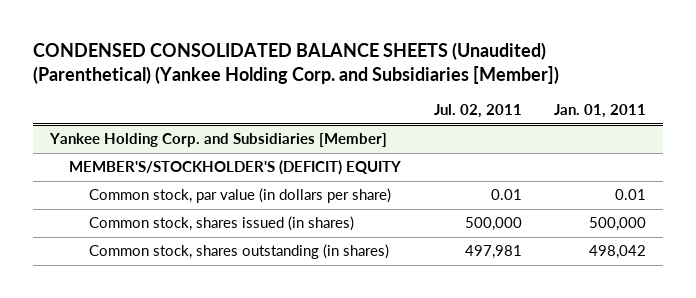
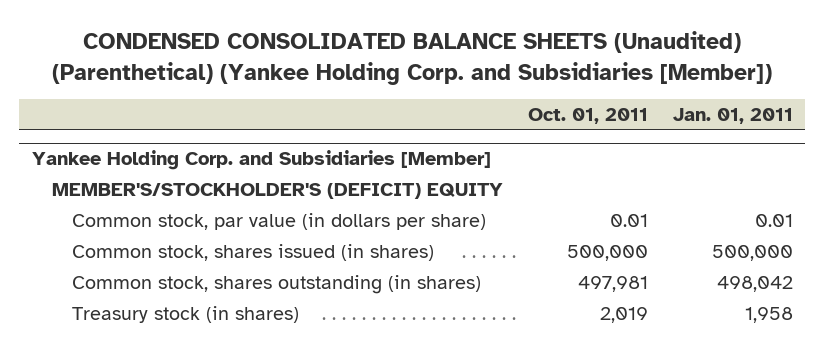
- | Jul. 02, 2011 | Jan. 01, 2011
+ | Oct. 01, 2011 | Jan. 01, 2011
@ Yankee Holding Corp. and Subsidiaries [Member]
+ Treasury stock (in shares) | 2,019 | 1,958

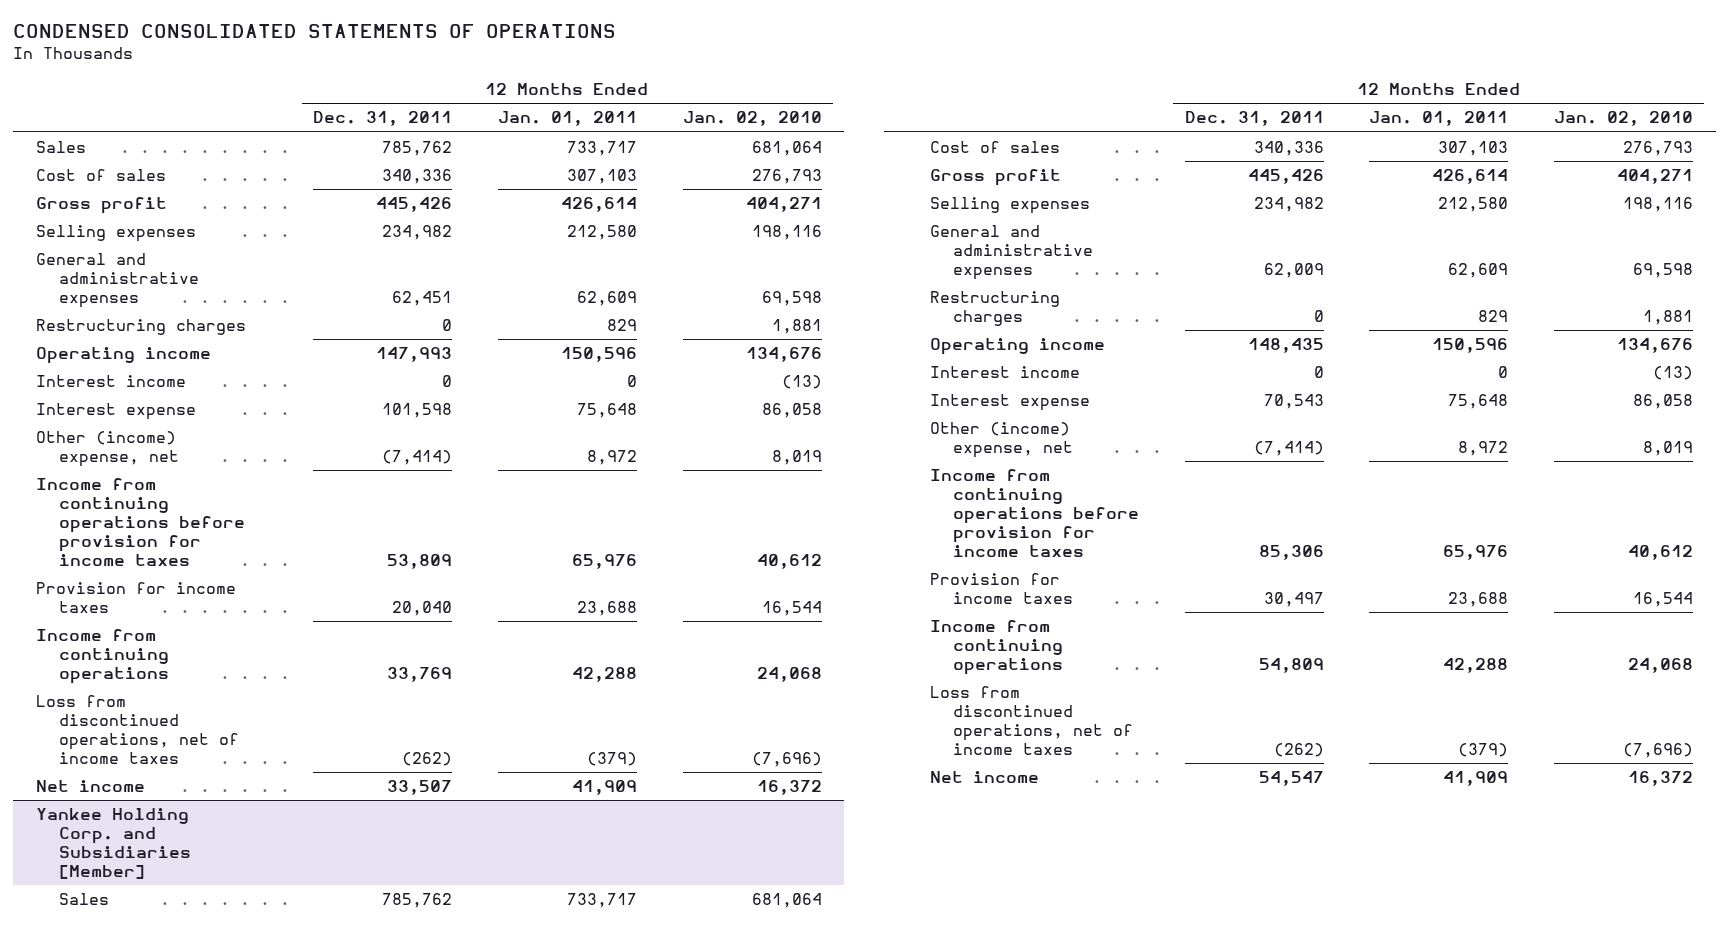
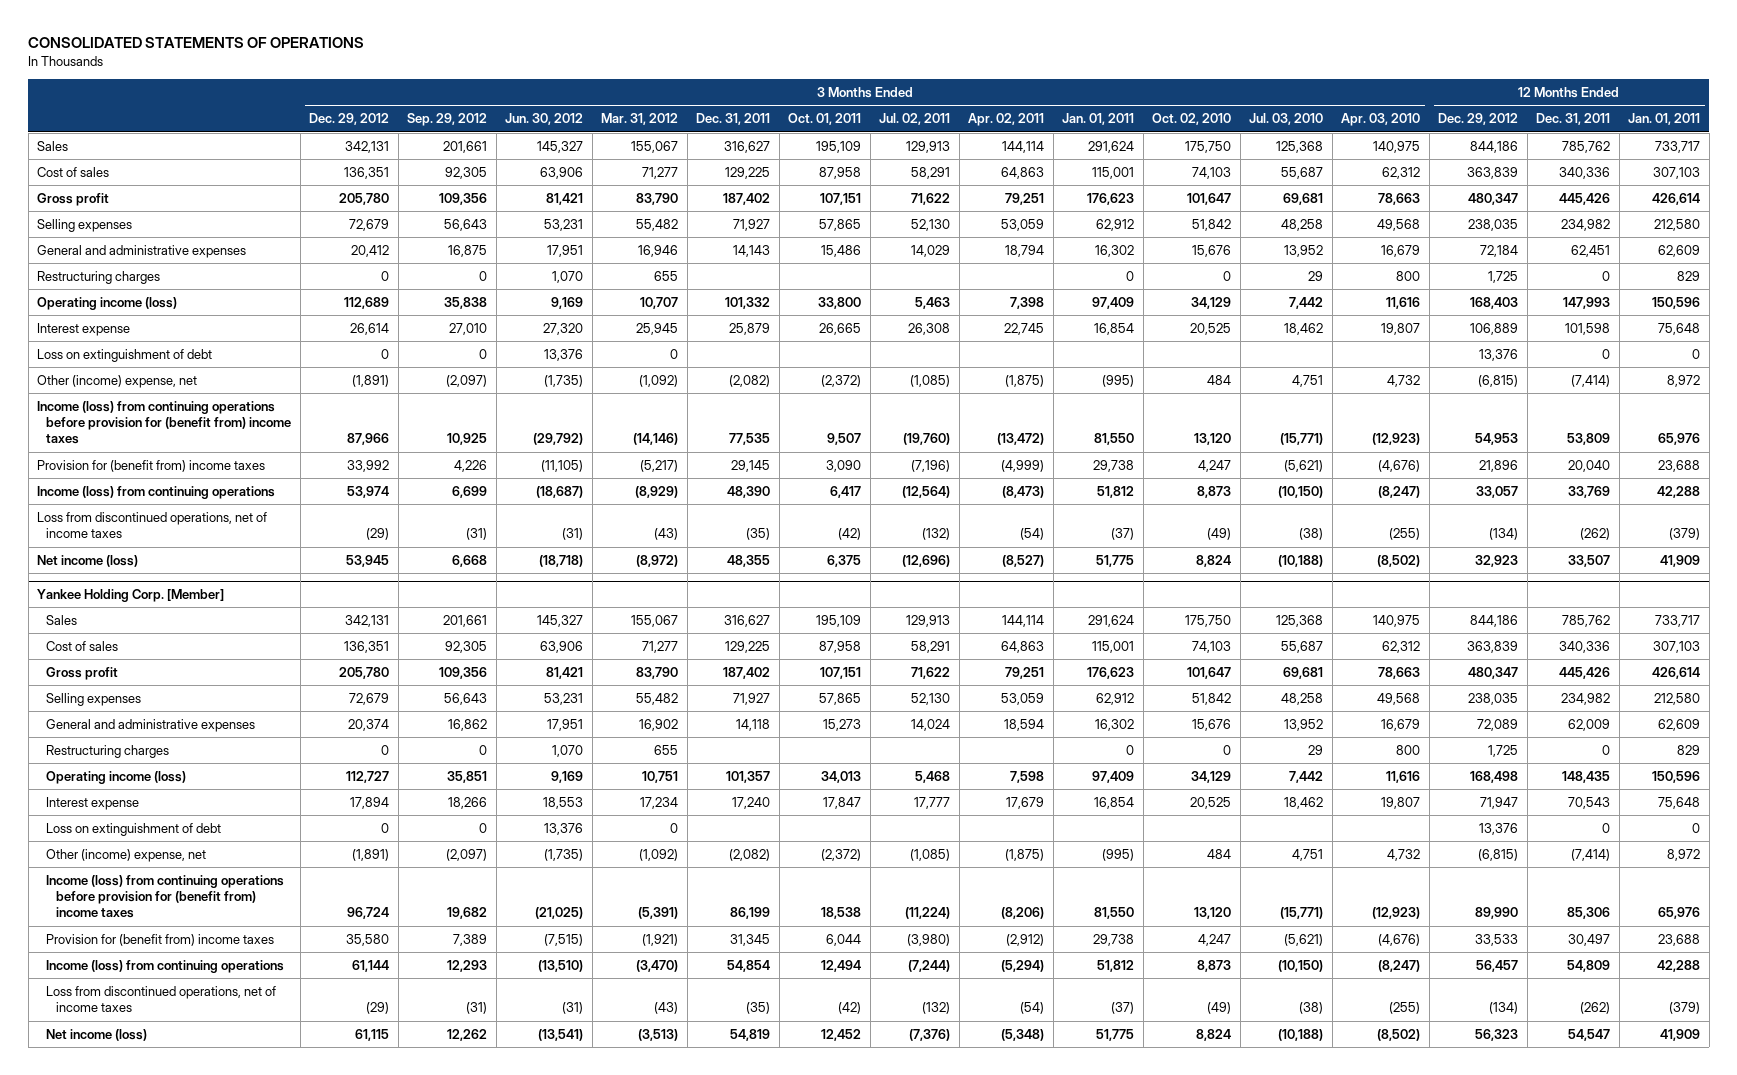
- CONDENSED CONSOLIDATED STATEMENTS OF OPERATIONS
+ CONSOLIDATED STATEMENTS OF OPERATIONS
- | 12 Months Ended Dec. 31, 2011 | 12 Months Ended Jan. 01, 2011 | 12 Months Ended Jan. 02, 2010
+ | 3 Months Ended Dec. 29, 2012 | 3 Months Ended Sep. 29, 2012 | 3 Months Ended Jun. 30, 2012 | 3 Months Ended Mar. 31, 2012 | 3 Months Ended Dec. 31, 2011 | 3 Months Ended Oct. 01, 2011 | 3 Months Ended Jul. 02, 2011 | 3 Months Ended Apr. 02, 2011 | 3 Months Ended Jan. 01, 2011 | 3 Months Ended Oct. 02, 2010 | 3 Months Ended Jul. 03, 2010 | 3 Months Ended Apr. 03, 2010 | 12 Months Ended Dec. 29, 2012 | 12 Months Ended Dec. 31, 2011 | 12 Months Ended Jan. 01, 2011
- Operating income | 147,993 | 150,596 | 134,676
- Interest income | 0 | 0 | (13)
+ Operating income (loss) | 112,689 | 35,838 | 9,169 | 10,707 | 101,332 | 33,800 | 5,463 | 7,398 | 97,409 | 34,129 | 7,442 | 11,616 | 168,403 | 147,993 | 150,596
+ Loss on extinguishment of debt | 0 | 0 | 13,376 | 0 | | | | | | | | | 13,376 | 0 | 0
- Income from continuing operations before provision for income taxes | 53,809 | 65,976 | 40,612
- Provision for income taxes | 20,040 | 23,688 | 16,544
- Income from continuing operations | 33,769 | 42,288 | 24,068
+ Income (loss) from continuing operations before provision for (benefit from) income taxes | 87,966 | 10,925 | (29,792) | (14,146) | 77,535 | 9,507 | (19,760) | (13,472) | 81,550 | 13,120 | (15,771) | (12,923) | 54,953 | 53,809 | 65,976
+ Provision for (benefit from) income taxes | 33,992 | 4,226 | (11,105) | (5,217) | 29,145 | 3,090 | (7,196) | (4,999) | 29,738 | 4,247 | (5,621) | (4,676) | 21,896 | 20,040 | 23,688
+ Income (loss) from continuing operations | 53,974 | 6,699 | (18,687) | (8,929) | 48,390 | 6,417 | (12,564) | (8,473) | 51,812 | 8,873 | (10,150) | (8,247) | 33,057 | 33,769 | 42,288
- Net income | 33,507 | 41,909 | 16,372
- Yankee Holding Corp. and Subsidiaries [Member]
+ Net income (loss) | 53,945 | 6,668 | (18,718) | (8,972) | 48,355 | 6,375 | (12,696) | (8,527) | 51,775 | 8,824 | (10,188) | (8,502) | 32,923 | 33,507 | 41,909
+ Yankee Holding Corp. [Member]
- Operating income | 148,435 | 150,596 | 134,676
- Interest income | 0 | 0 | (13)
+ Operating income (loss) | 112,727 | 35,851 | 9,169 | 10,751 | 101,357 | 34,013 | 5,468 | 7,598 | 97,409 | 34,129 | 7,442 | 11,616 | 168,498 | 148,435 | 150,596
+ Loss on extinguishment of debt | 0 | 0 | 13,376 | 0 | | | | | | | | | 13,376 | 0 | 0
- Income from continuing operations before provision for income taxes | 85,306 | 65,976 | 40,612
- Provision for income taxes | 30,497 | 23,688 | 16,544
- Income from continuing operations | 54,809 | 42,288 | 24,068
+ Income (loss) from continuing operations before provision for (benefit from) income taxes | 96,724 | 19,682 | (21,025) | (5,391) | 86,199 | 18,538 | (11,224) | (8,206) | 81,550 | 13,120 | (15,771) | (12,923) | 89,990 | 85,306 | 65,976
+ Provision for (benefit from) income taxes | 35,580 | 7,389 | (7,515) | (1,921) | 31,345 | 6,044 | (3,980) | (2,912) | 29,738 | 4,247 | (5,621) | (4,676) | 33,533 | 30,497 | 23,688
+ Income (loss) from continuing operations | 61,144 | 12,293 | (13,510) | (3,470) | 54,854 | 12,494 | (7,244) | (5,294) | 51,812 | 8,873 | (10,150) | (8,247) | 56,457 | 54,809 | 42,288
- Net income | 54,547 | 41,909 | 16,372
+ Net income (loss) | 61,115 | 12,262 | (13,541) | (3,513) | 54,819 | 12,452 | (7,376) | (5,348) | 51,775 | 8,824 | (10,188) | (8,502) | 56,323 | 54,547 | 41,909

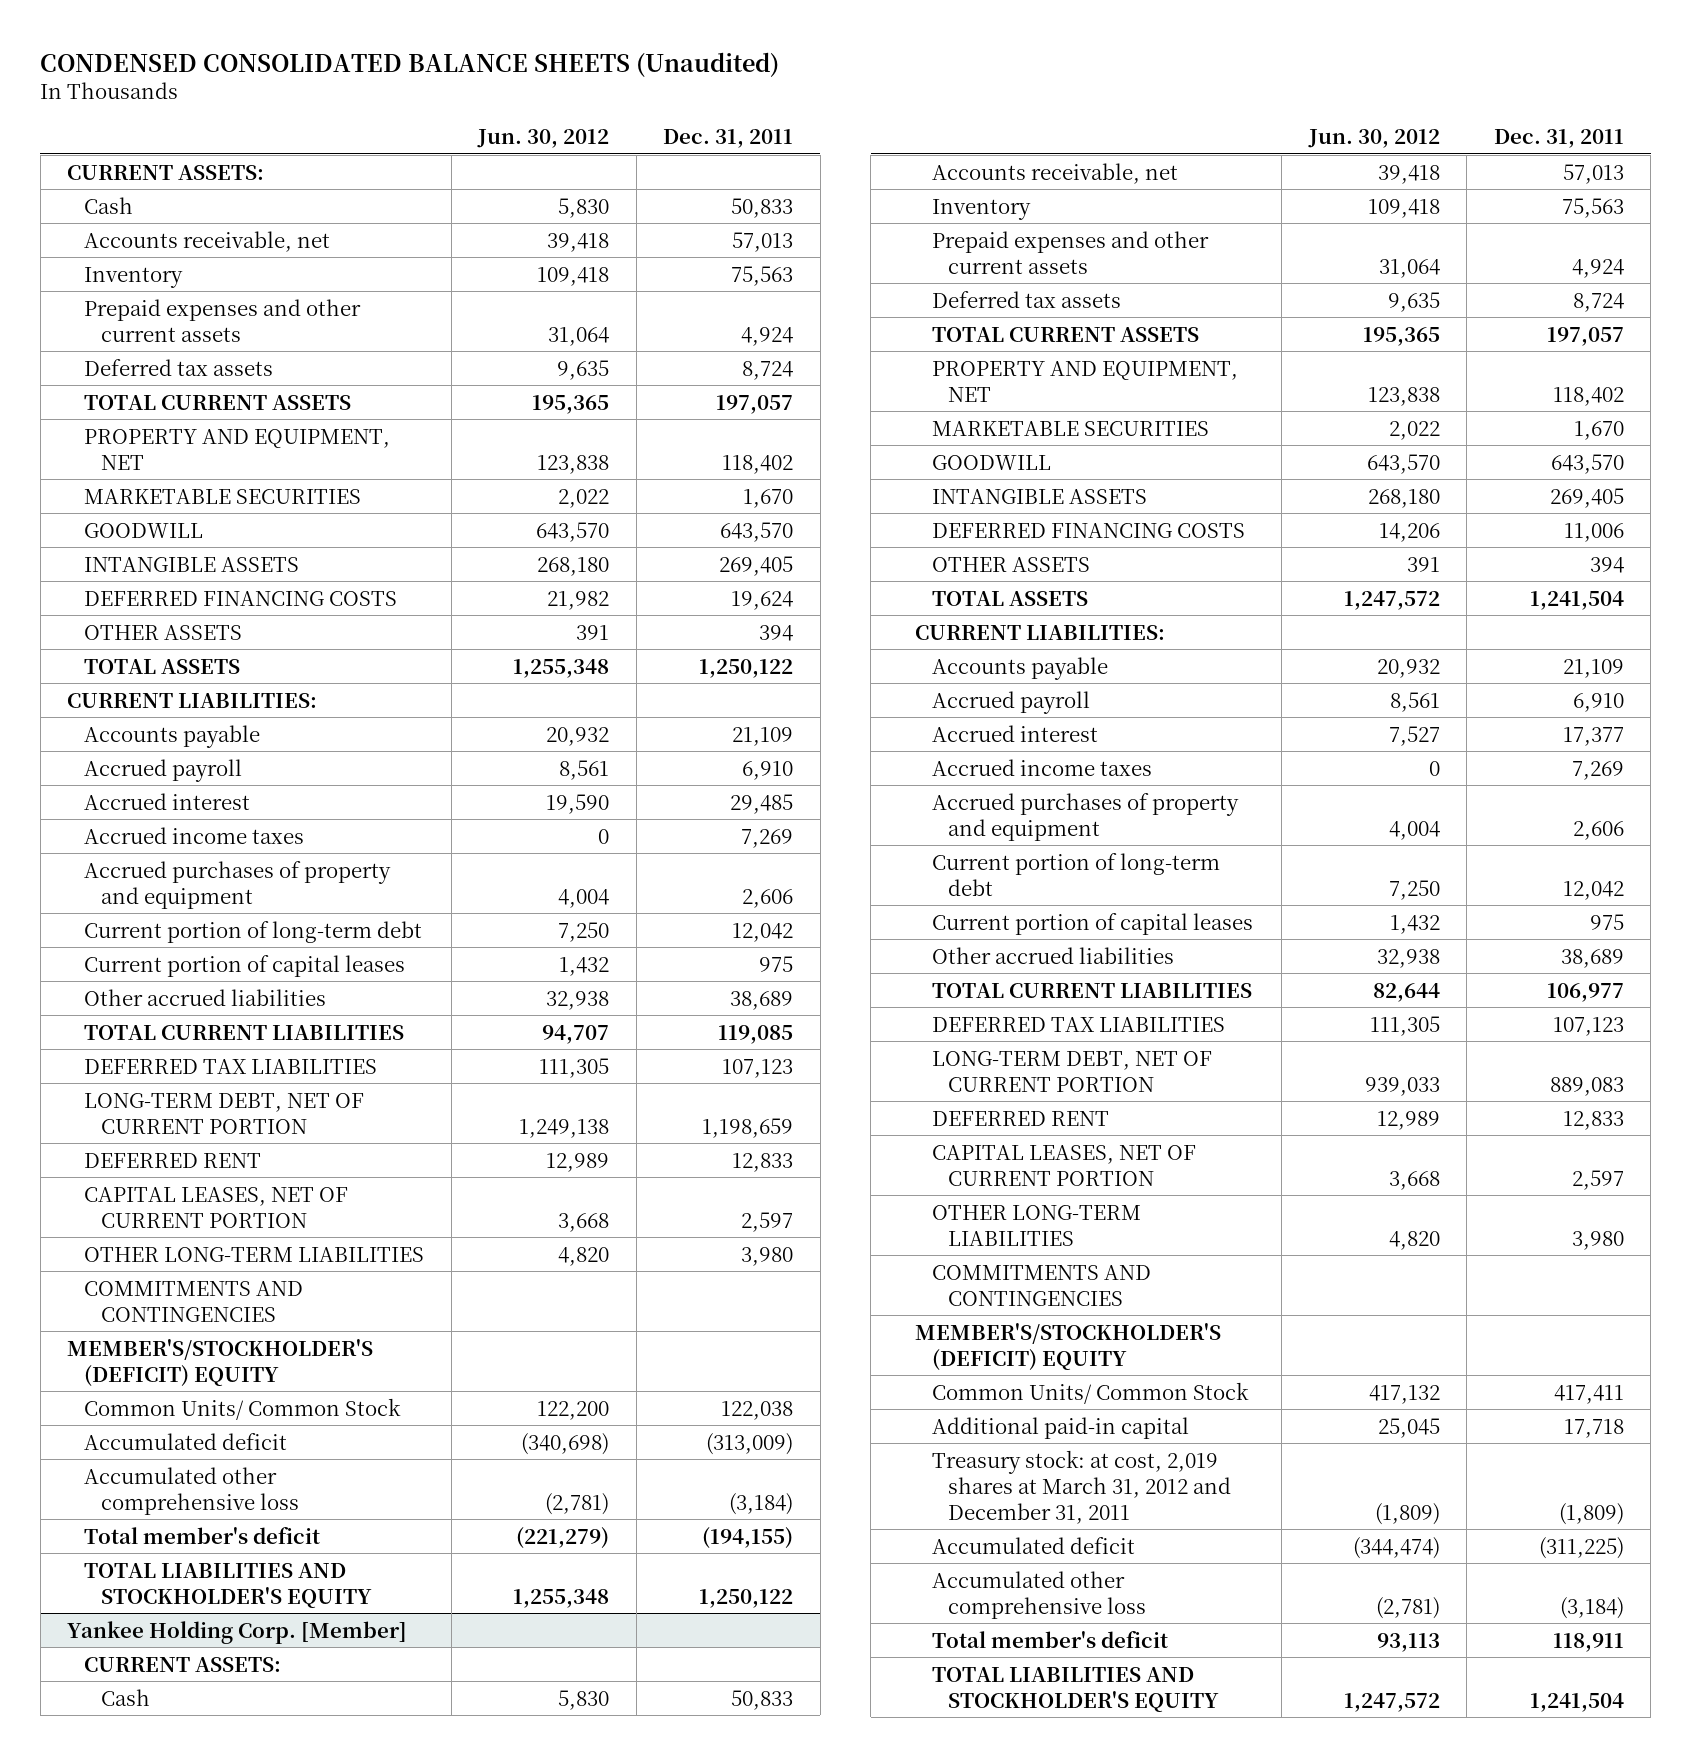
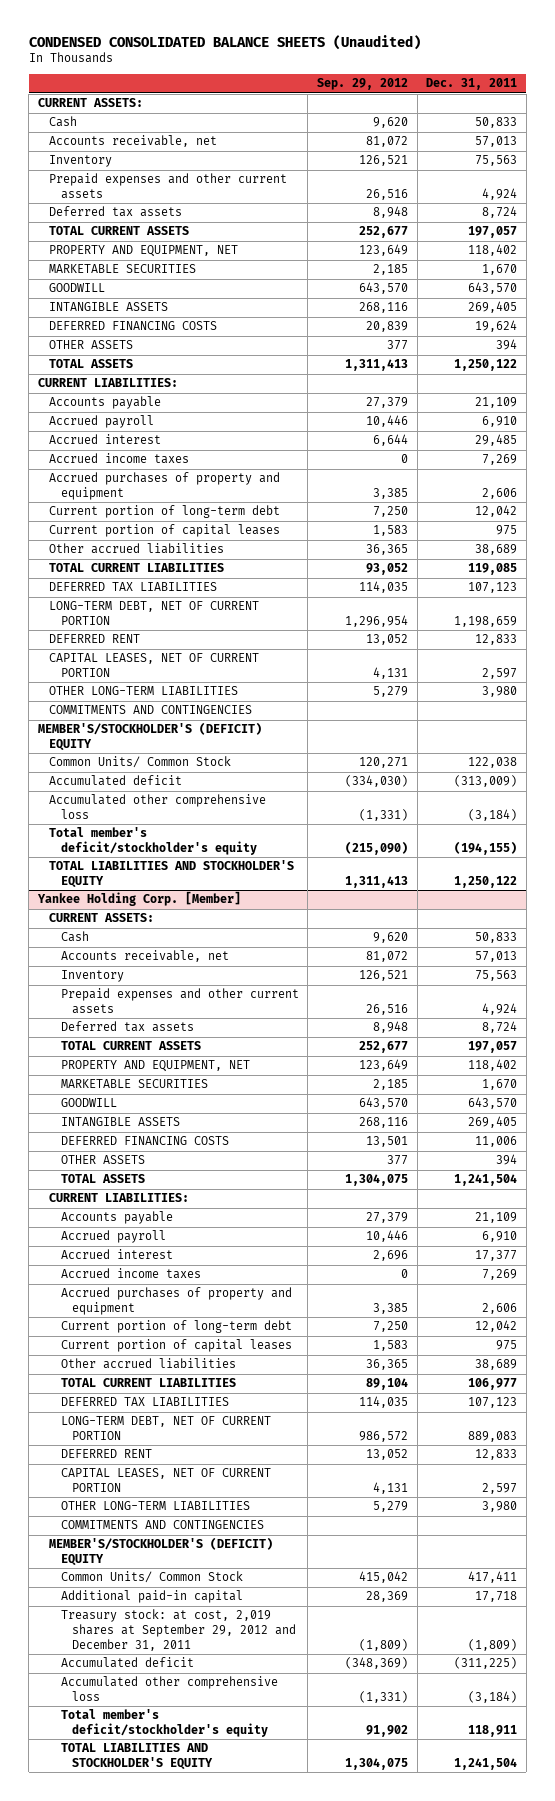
- | Jun. 30, 2012 | Dec. 31, 2011
+ | Sep. 29, 2012 | Dec. 31, 2011
- Total member's deficit | (221,279) | (194,155)
+ Total member's deficit/stockholder's equity | (215,090) | (194,155)
@ Yankee Holding Corp. [Member]
- Treasury stock: at cost, 2,019 shares at March 31, 2012 and December 31, 2011 | (1,809) | (1,809)
+ Treasury stock: at cost, 2,019 shares at September 29, 2012 and December 31, 2011 | (1,809) | (1,809)
- Total member's deficit | 93,113 | 118,911
+ Total member's deficit/stockholder's equity | 91,902 | 118,911

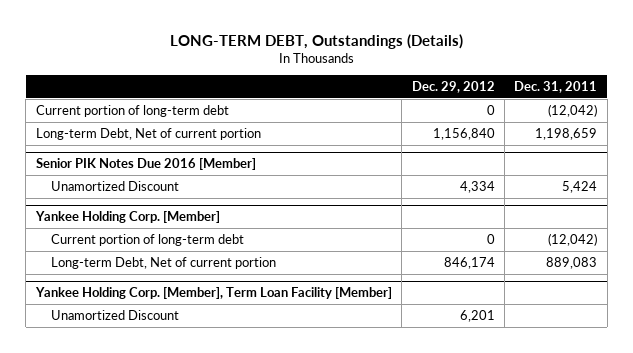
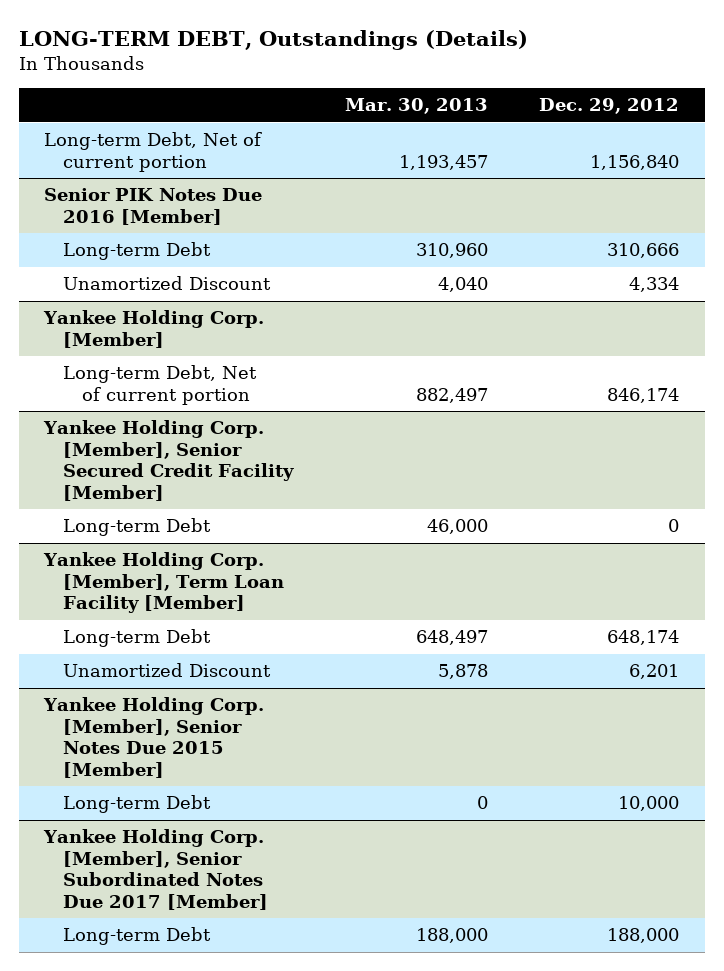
- | Dec. 29, 2012 | Dec. 31, 2011
+ | Mar. 30, 2013 | Dec. 29, 2012
- Current portion of long-term debt | 0 | (12,042)
@ Senior PIK Notes Due 2016 [Member]
+ Long-term Debt | 310,960 | 310,666
@ Yankee Holding Corp. [Member]
- Current portion of long-term debt | 0 | (12,042)
+ Yankee Holding Corp. [Member], Senior Secured Credit Facility [Member]
+ Long-term Debt | 46,000 | 0
@ Yankee Holding Corp. [Member], Term Loan Facility [Member]
+ Long-term Debt | 648,497 | 648,174
+ Yankee Holding Corp. [Member], Senior Notes Due 2015 [Member]
+ Long-term Debt | 0 | 10,000
+ Yankee Holding Corp. [Member], Senior Subordinated Notes Due 2017 [Member]
+ Long-term Debt | 188,000 | 188,000

